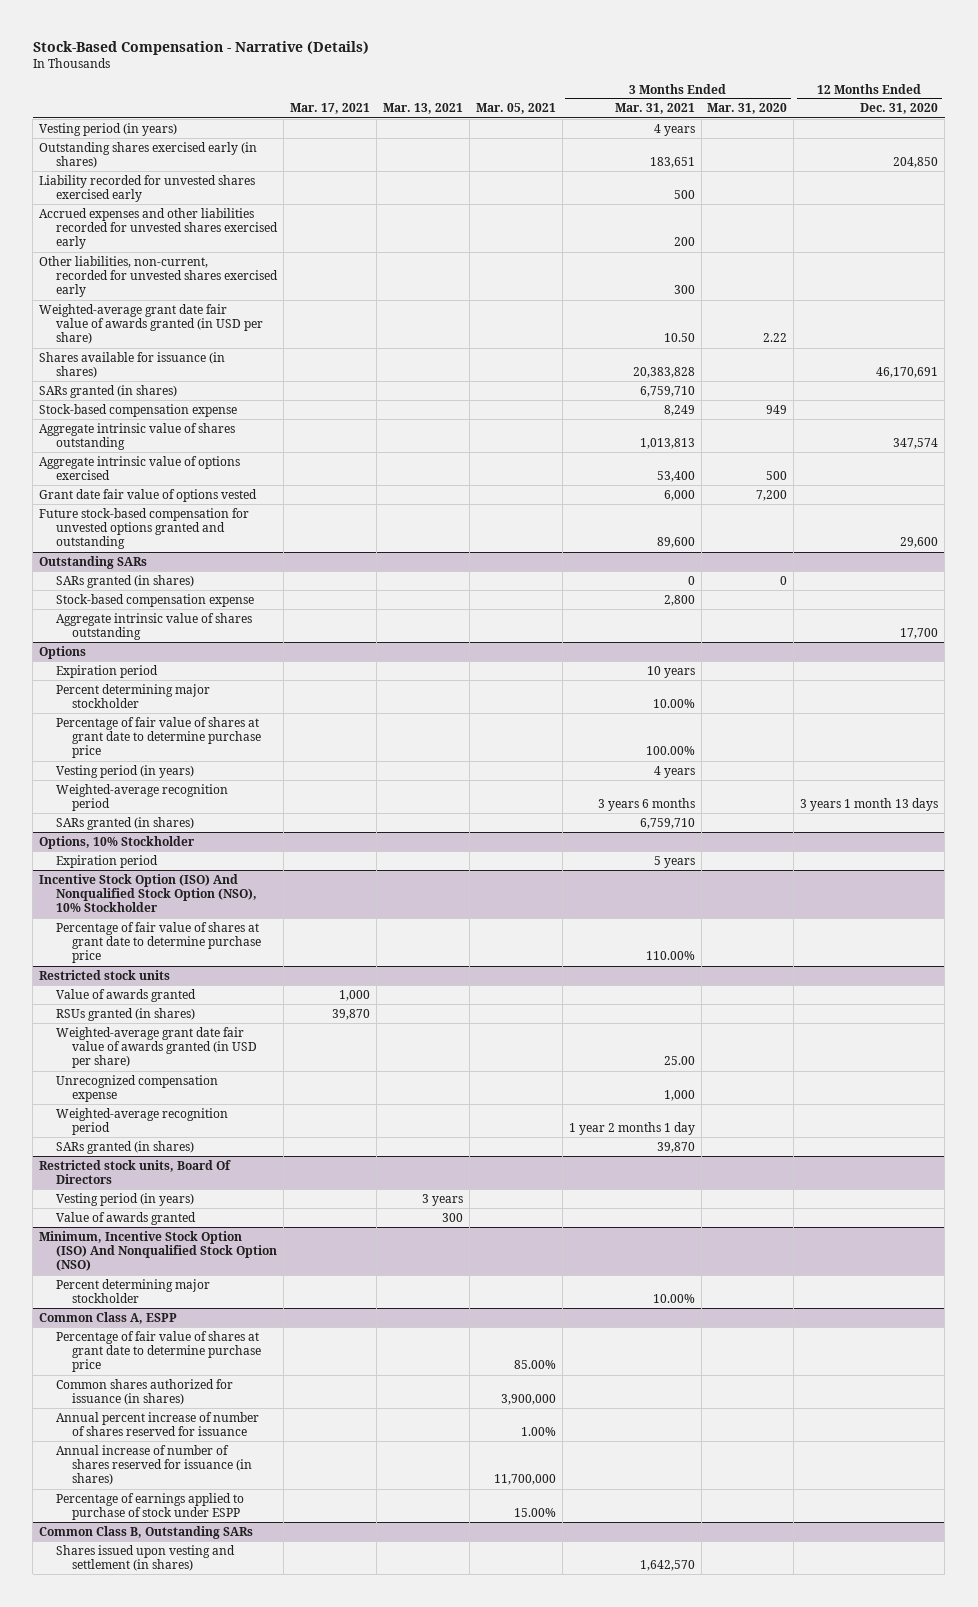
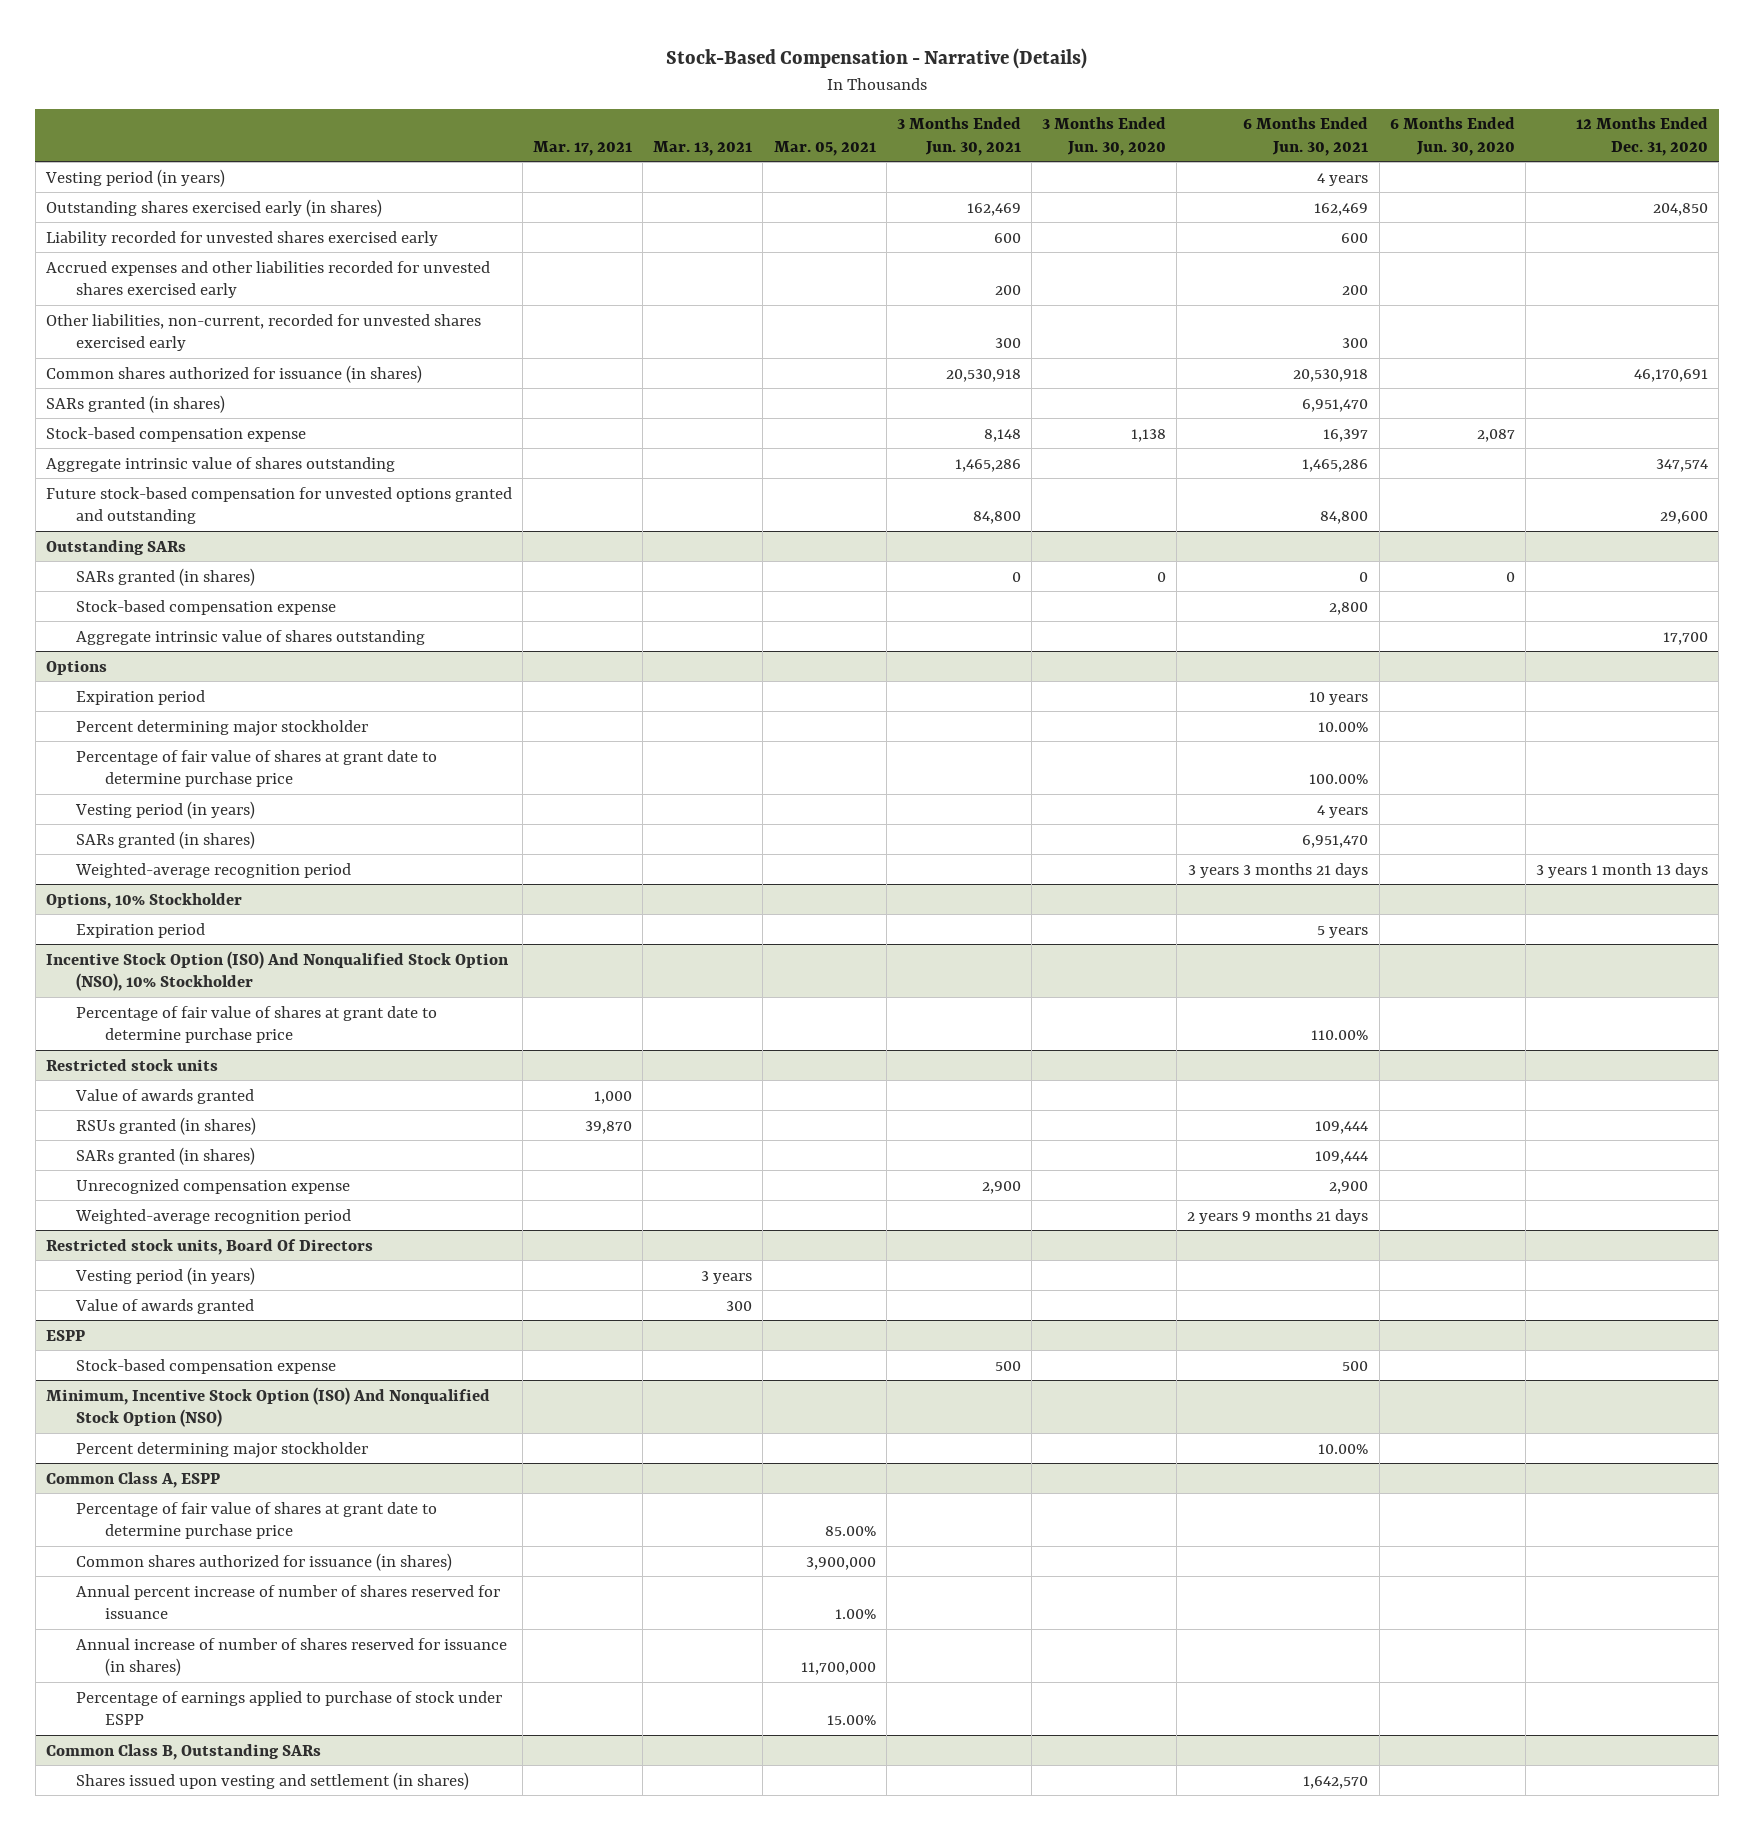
- | Mar. 17, 2021 | Mar. 13, 2021 | Mar. 05, 2021 | 3 Months Ended Mar. 31, 2021 | 3 Months Ended Mar. 31, 2020 | 12 Months Ended Dec. 31, 2020
+ | Mar. 17, 2021 | Mar. 13, 2021 | Mar. 05, 2021 | 3 Months Ended Jun. 30, 2021 | 3 Months Ended Jun. 30, 2020 | 6 Months Ended Jun. 30, 2021 | 6 Months Ended Jun. 30, 2020 | 12 Months Ended Dec. 31, 2020
- Weighted-average grant date fair value of awards granted (in USD per share) | | | | 10.50 | 2.22 |
- Shares available for issuance (in shares) | | | | 20,383,828 | | 46,170,691
+ Common shares authorized for issuance (in shares) | | | | 20,530,918 | | 20,530,918 | | 46,170,691
- Aggregate intrinsic value of options exercised | | | | 53,400 | 500 |
- Grant date fair value of options vested | | | | 6,000 | 7,200 |
@ Options
moved down: Weighted-average recognition period | | | | | | 3 years 3 months 21 days | | 3 years 1 month 13 days
@ Restricted stock units
- Weighted-average grant date fair value of awards granted (in USD per share) | | | | 25.00 | |
moved up: SARs granted (in shares) | | | | | | 109,444 | |
+ ESPP
+ Stock-based compensation expense | | | | 500 | | 500 | |

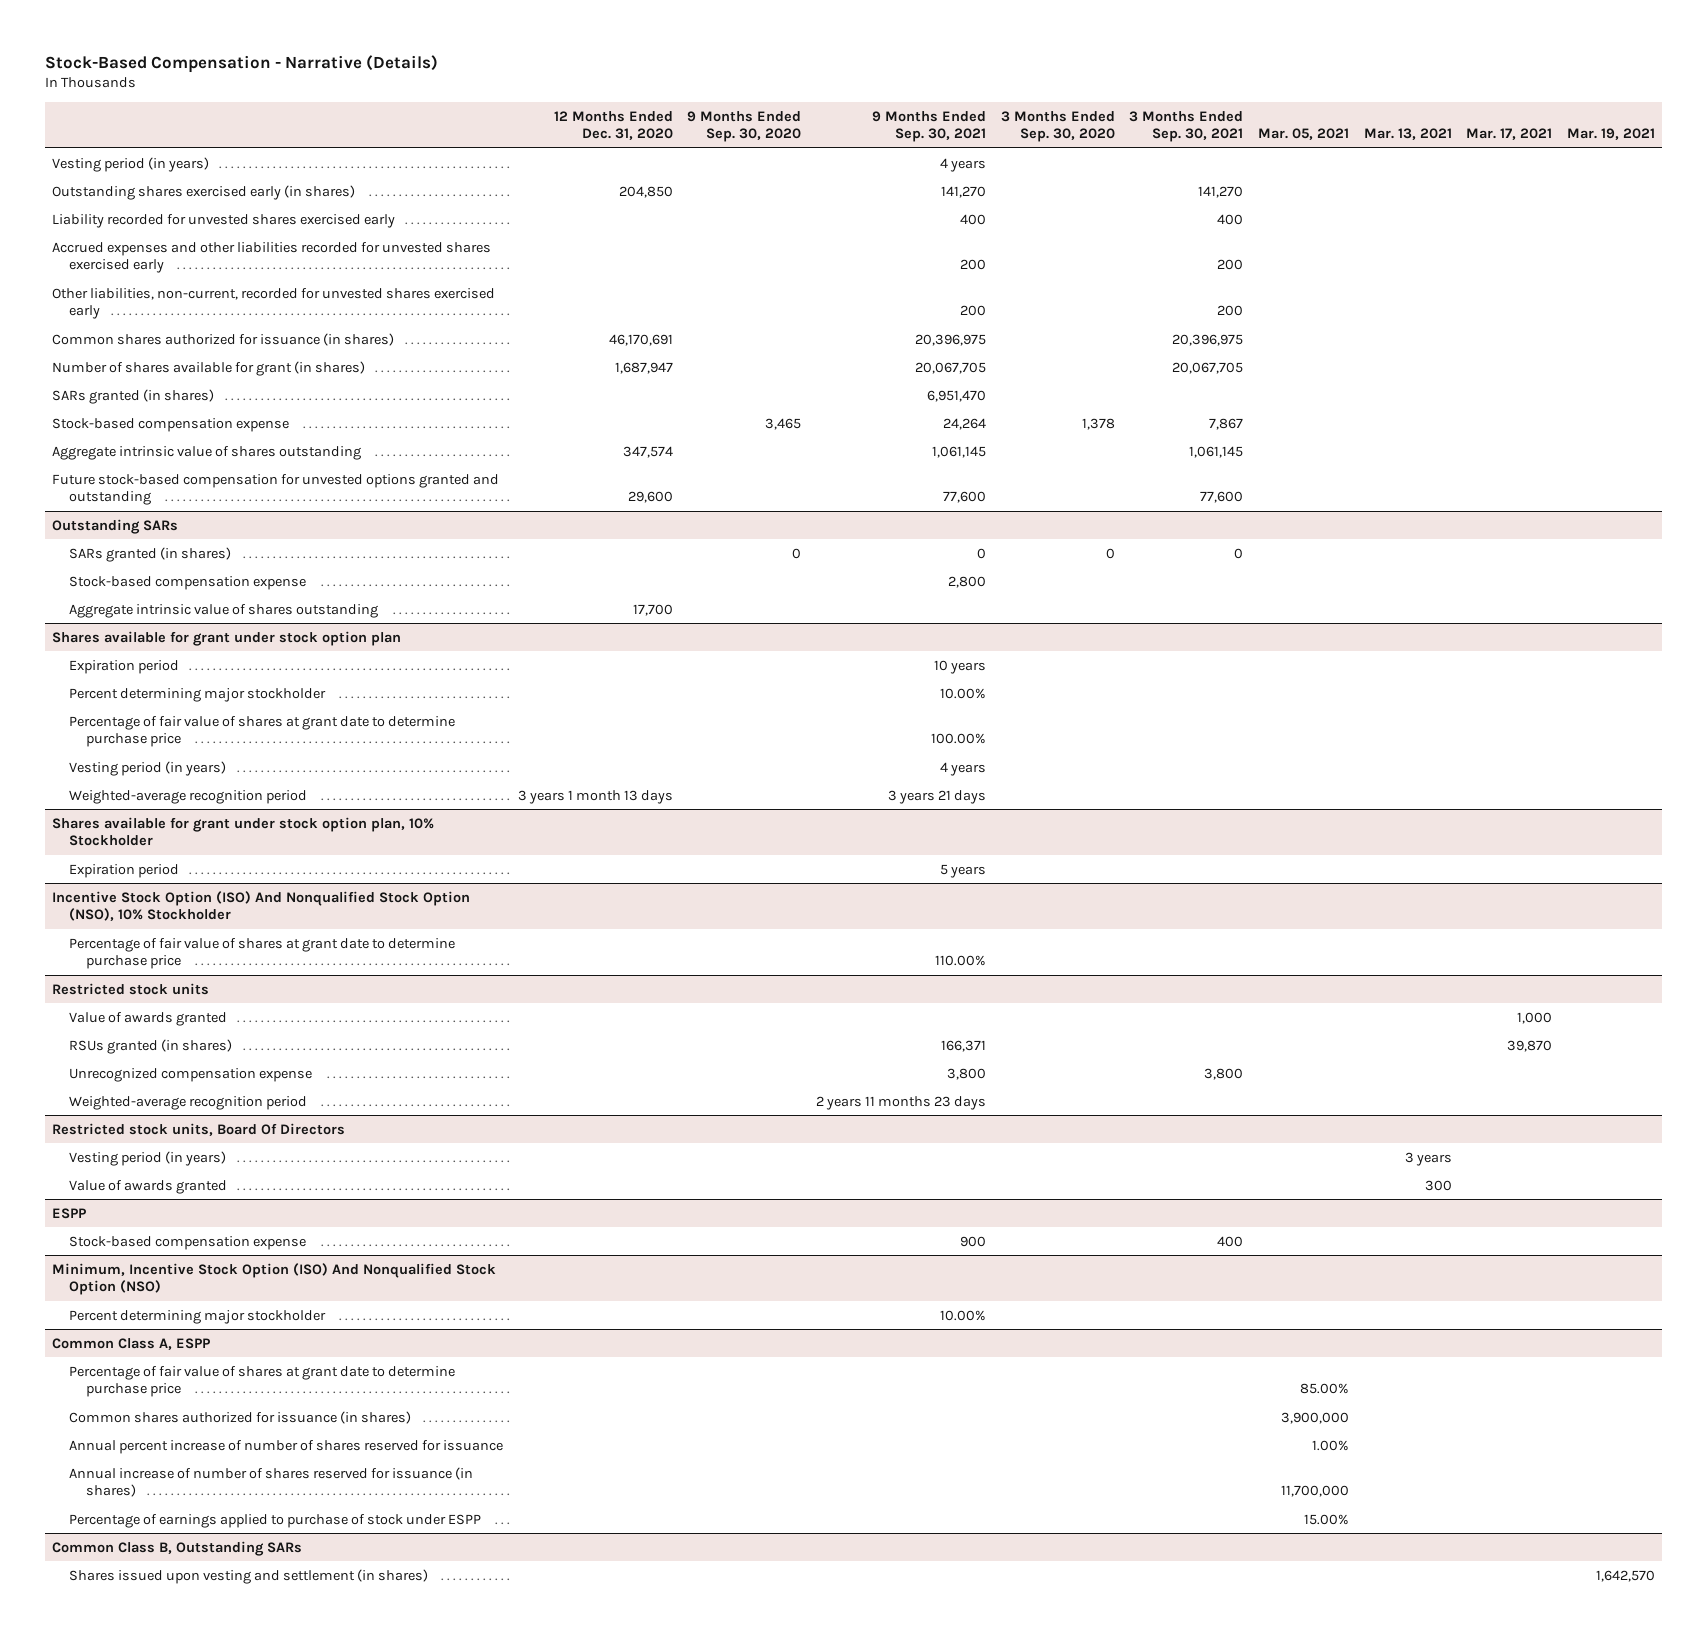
- | Mar. 17, 2021 | Mar. 13, 2021 | Mar. 05, 2021 | 3 Months Ended Jun. 30, 2021 | 3 Months Ended Jun. 30, 2020 | 6 Months Ended Jun. 30, 2021 | 6 Months Ended Jun. 30, 2020 | 12 Months Ended Dec. 31, 2020
+ | 12 Months Ended Dec. 31, 2020 | 9 Months Ended Sep. 30, 2020 | 9 Months Ended Sep. 30, 2021 | 3 Months Ended Sep. 30, 2020 | 3 Months Ended Sep. 30, 2021 | Mar. 05, 2021 | Mar. 13, 2021 | Mar. 17, 2021 | Mar. 19, 2021
+ Number of shares available for grant (in shares) | 1,687,947 | | 20,067,705 | | 20,067,705 | | | |
- Options
+ Shares available for grant under stock option plan
- SARs granted (in shares) | | | | | | 6,951,470 | |
- Options, 10% Stockholder
+ Shares available for grant under stock option plan, 10% Stockholder
@ Restricted stock units
- SARs granted (in shares) | | | | | | 109,444 | |

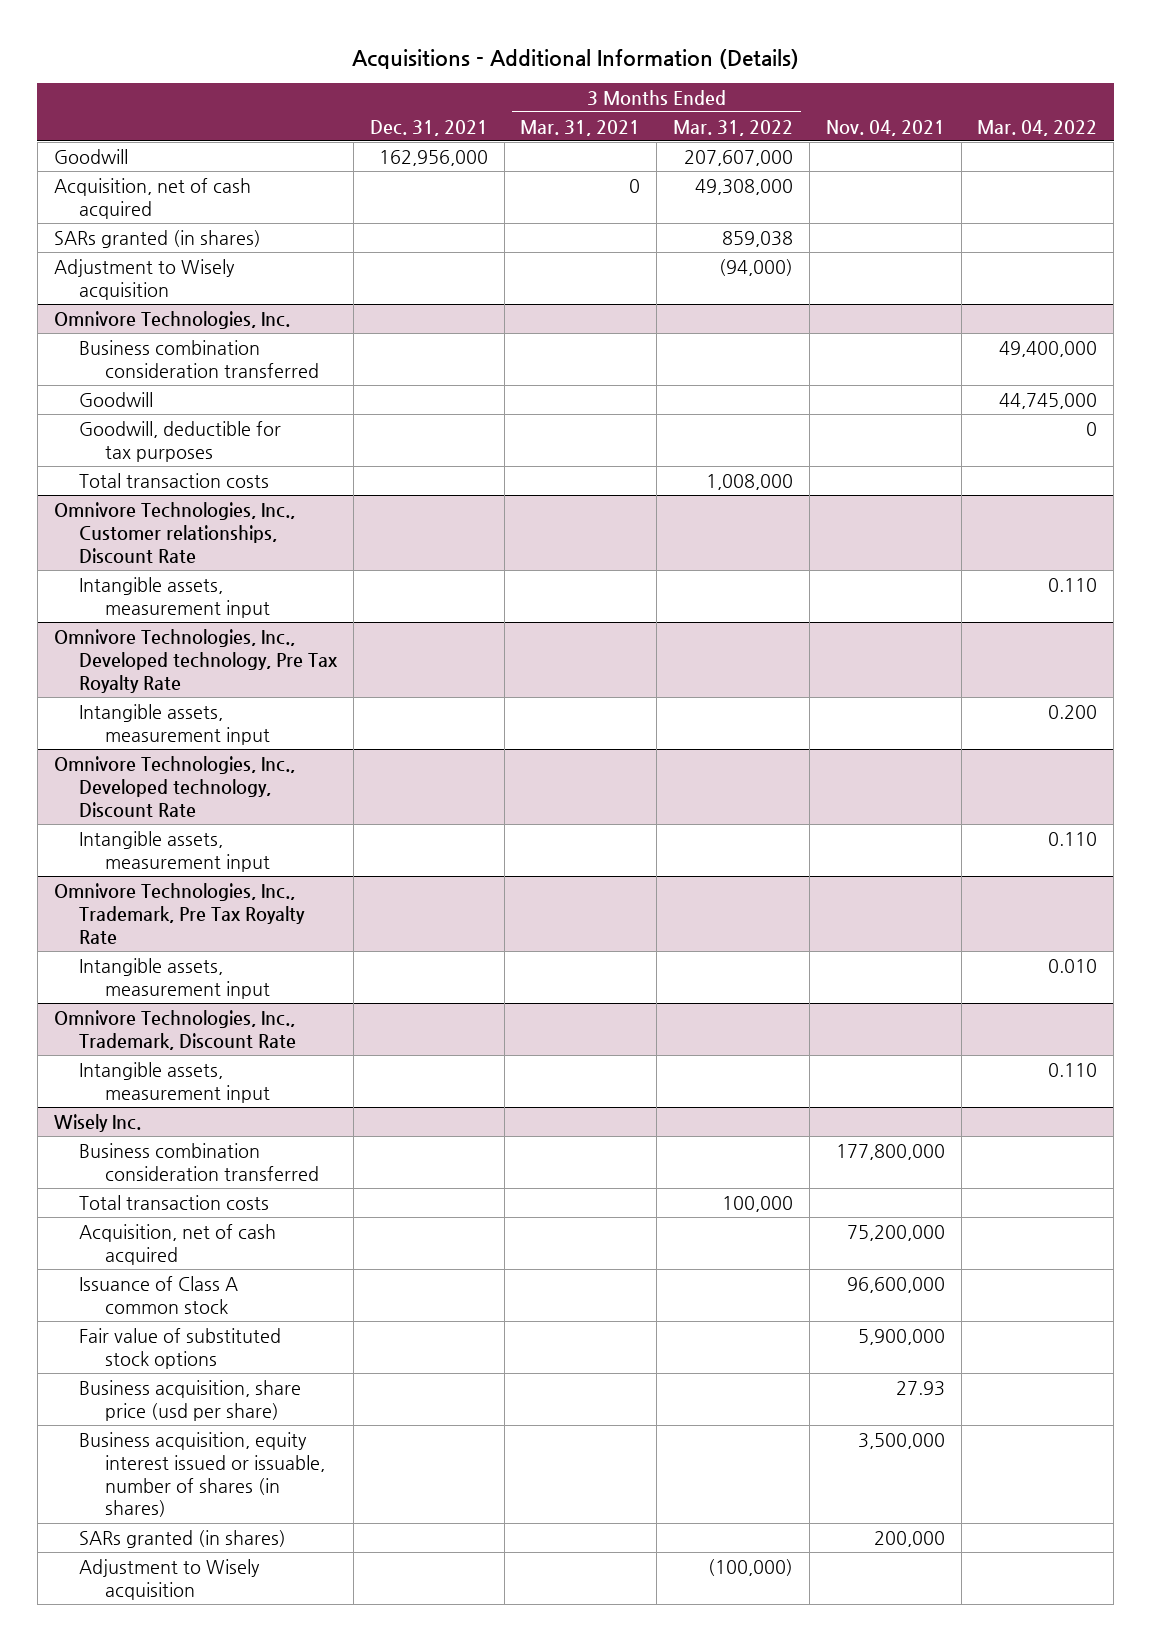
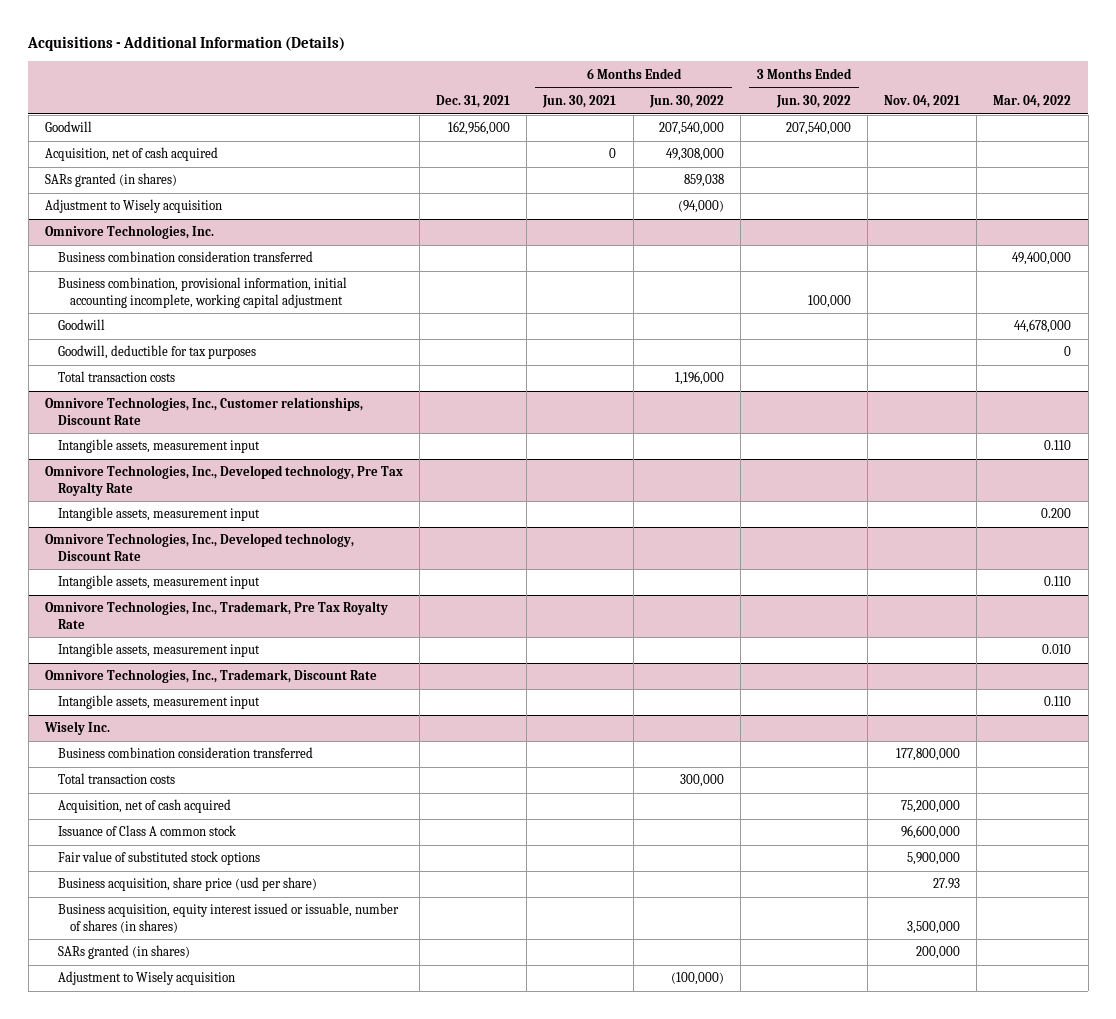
- | Dec. 31, 2021 | 3 Months Ended Mar. 31, 2021 | 3 Months Ended Mar. 31, 2022 | Nov. 04, 2021 | Mar. 04, 2022
+ | Dec. 31, 2021 | 6 Months Ended Jun. 30, 2021 | 6 Months Ended Jun. 30, 2022 | 3 Months Ended Jun. 30, 2022 | Nov. 04, 2021 | Mar. 04, 2022
@ Omnivore Technologies, Inc.
- Goodwill | | | | | 44,745,000
+ Business combination, provisional information, initial accounting incomplete, working capital adjustment | | | | 100,000 | |
+ Goodwill | | | | | | 44,678,000

